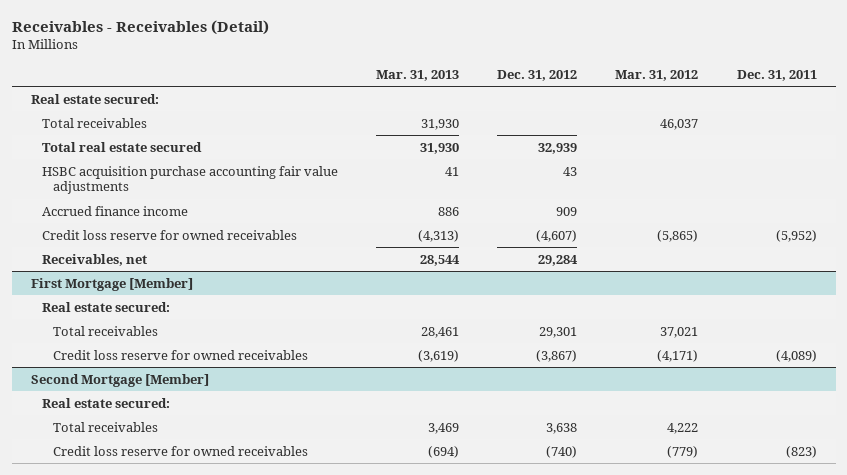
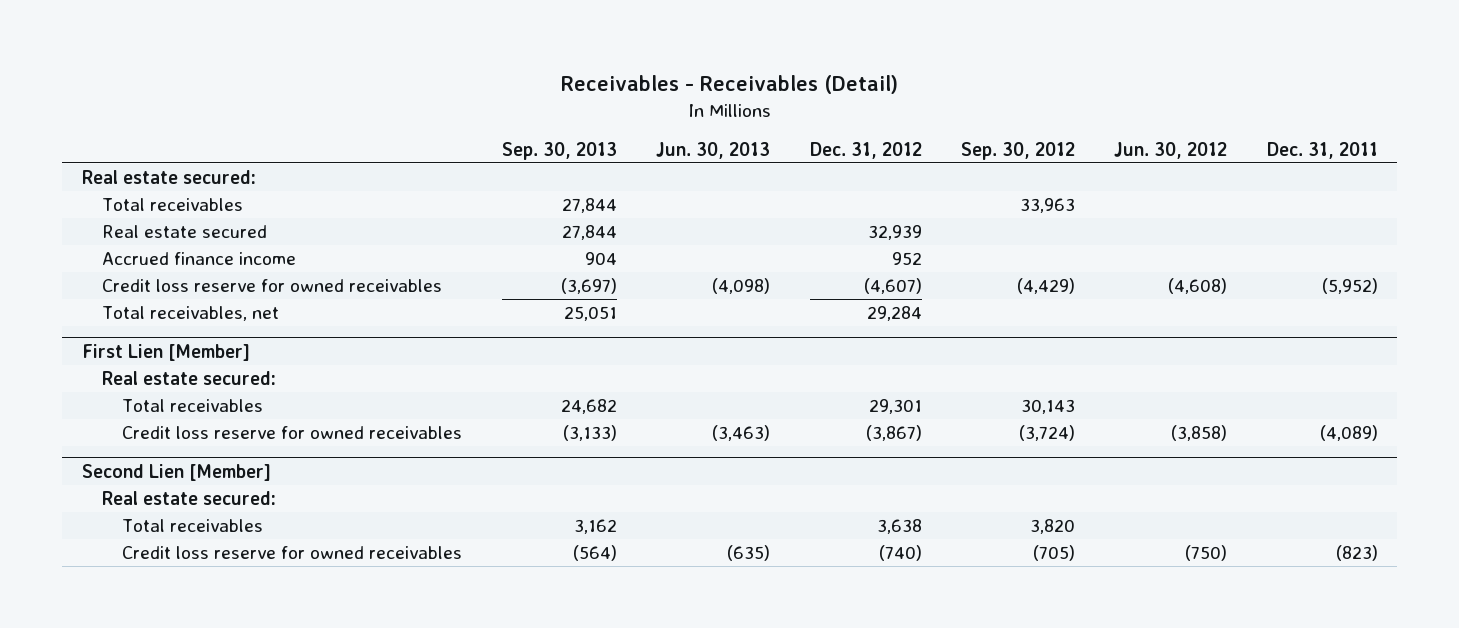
- | Mar. 31, 2013 | Dec. 31, 2012 | Mar. 31, 2012 | Dec. 31, 2011
+ | Sep. 30, 2013 | Jun. 30, 2013 | Dec. 31, 2012 | Sep. 30, 2012 | Jun. 30, 2012 | Dec. 31, 2011
- Total real estate secured | 31,930 | 32,939 | |
- HSBC acquisition purchase accounting fair value adjustments | 41 | 43 | |
- Accrued finance income | 886 | 909 | |
+ Real estate secured | 27,844 | | 32,939 | | |
+ Accrued finance income | 904 | | 952 | | |
- Receivables, net | 28,544 | 29,284 | |
- First Mortgage [Member]
+ Total receivables, net | 25,051 | | 29,284 | | |
+ First Lien [Member]
- Second Mortgage [Member]
+ Second Lien [Member]

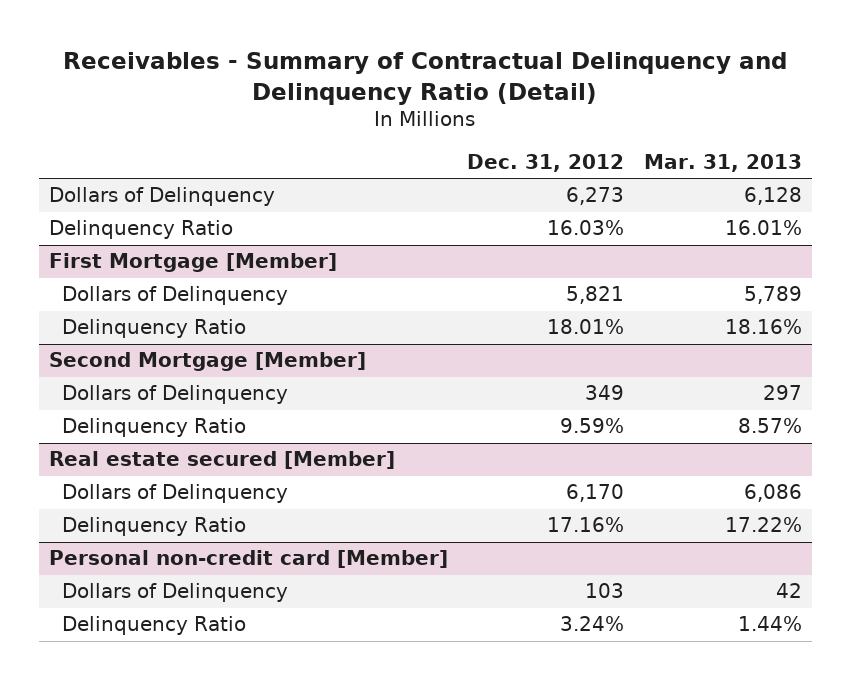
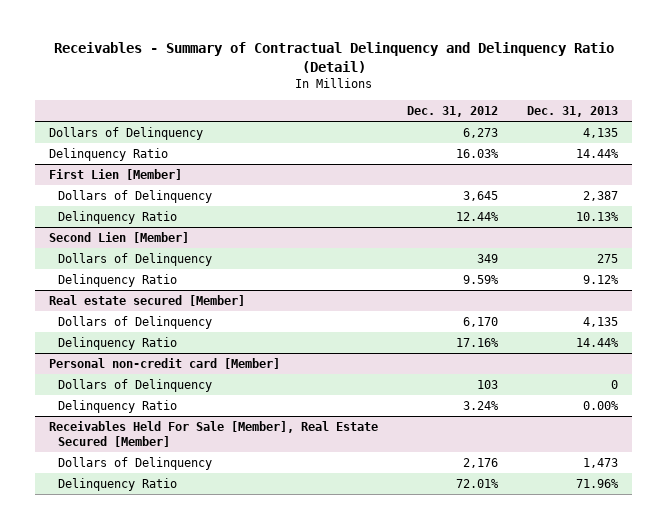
- | Dec. 31, 2012 | Mar. 31, 2013
+ | Dec. 31, 2012 | Dec. 31, 2013
- First Mortgage [Member]
- Dollars of Delinquency | 5,821 | 5,789
- Delinquency Ratio | 18.01% | 18.16%
- Second Mortgage [Member]
+ First Lien [Member]
+ Dollars of Delinquency | 3,645 | 2,387
+ Delinquency Ratio | 12.44% | 10.13%
+ Second Lien [Member]
+ Receivables Held For Sale [Member], Real Estate Secured [Member]
+ Dollars of Delinquency | 2,176 | 1,473
+ Delinquency Ratio | 72.01% | 71.96%

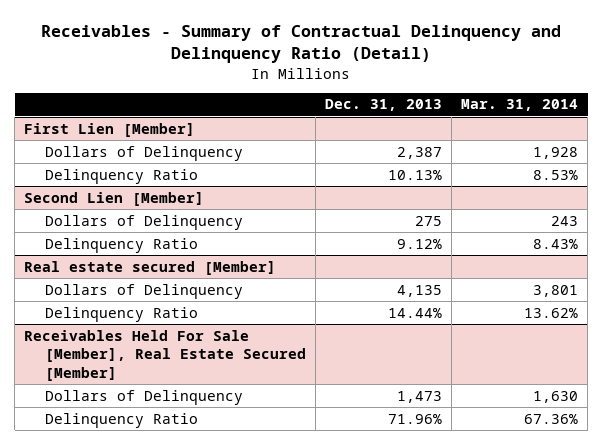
- | Dec. 31, 2012 | Dec. 31, 2013
+ | Dec. 31, 2013 | Mar. 31, 2014
- Dollars of Delinquency | 6,273 | 4,135
- Delinquency Ratio | 16.03% | 14.44%
- Personal non-credit card [Member]
- Dollars of Delinquency | 103 | 0
- Delinquency Ratio | 3.24% | 0.00%

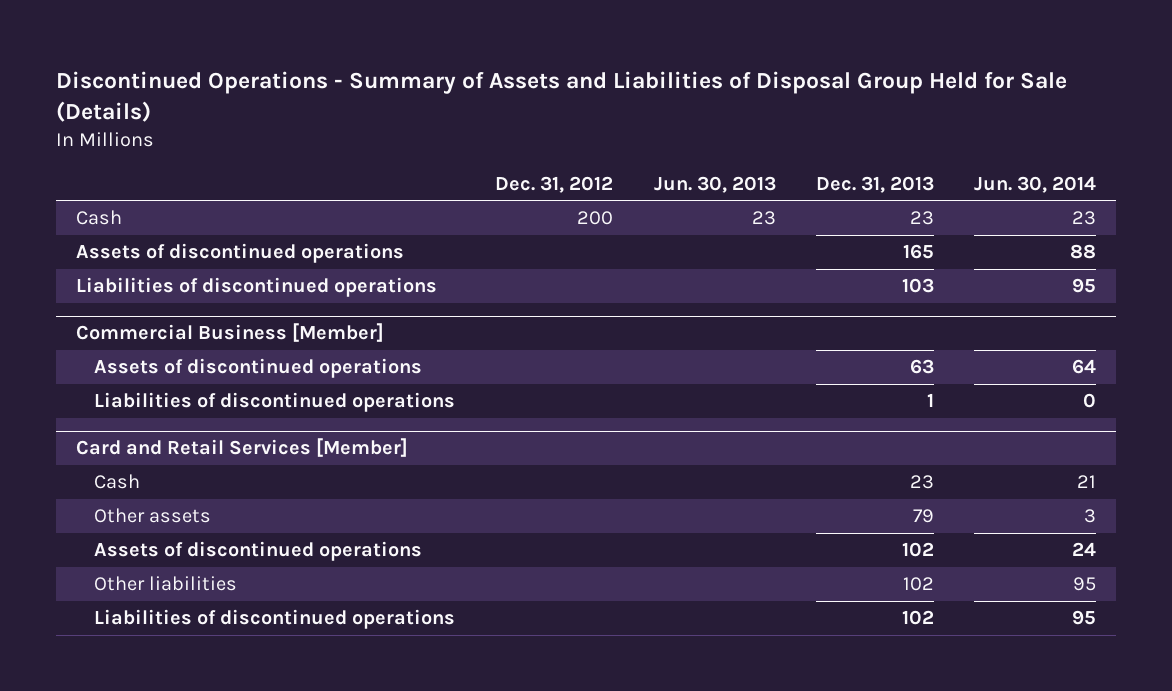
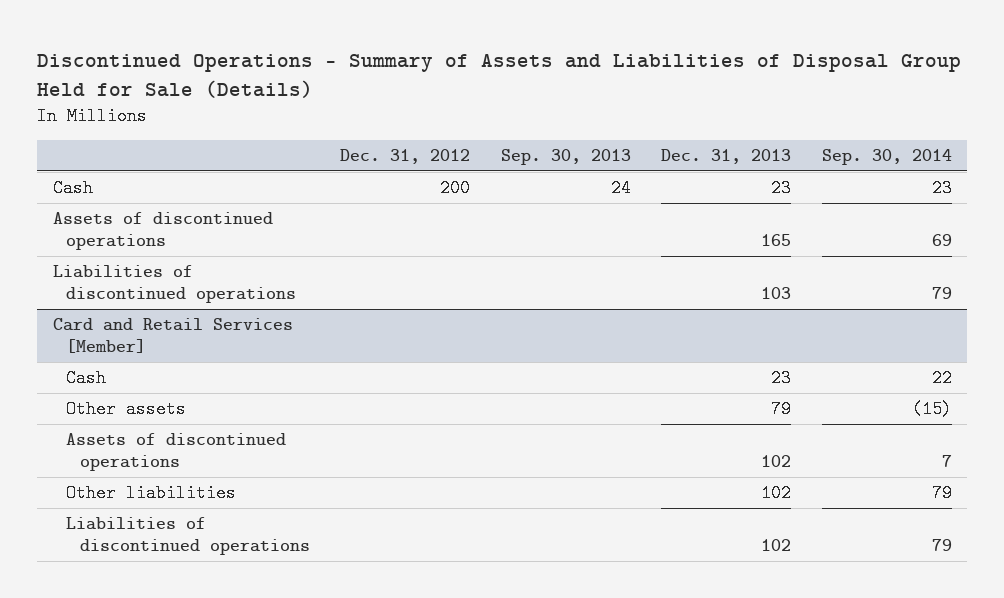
- | Dec. 31, 2012 | Jun. 30, 2013 | Dec. 31, 2013 | Jun. 30, 2014
+ | Dec. 31, 2012 | Sep. 30, 2013 | Dec. 31, 2013 | Sep. 30, 2014
- Commercial Business [Member]
- Assets of discontinued operations | | | 63 | 64
- Liabilities of discontinued operations | | | 1 | 0

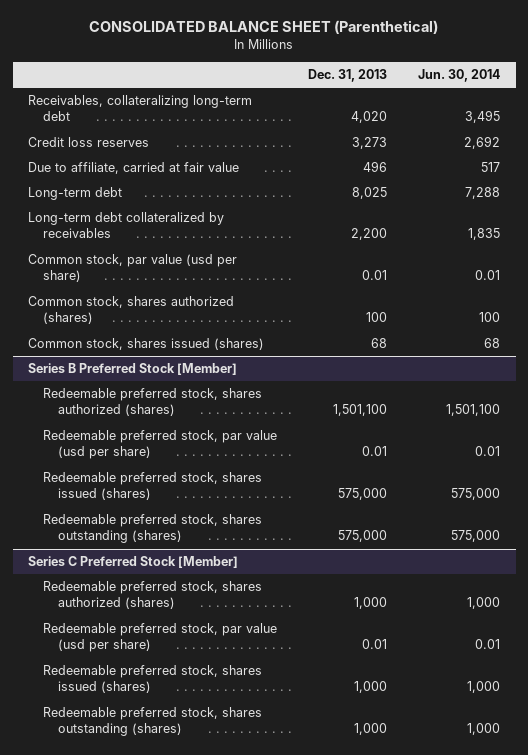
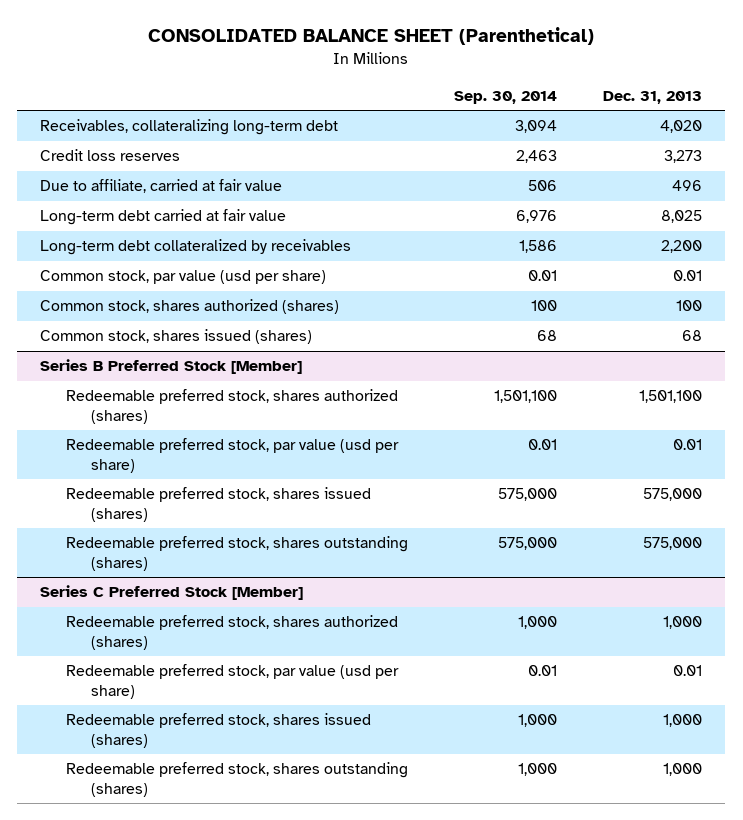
- | Dec. 31, 2013 | Jun. 30, 2014
+ | Sep. 30, 2014 | Dec. 31, 2013
- Long-term debt | 8,025 | 7,288
+ Long-term debt carried at fair value | 6,976 | 8,025

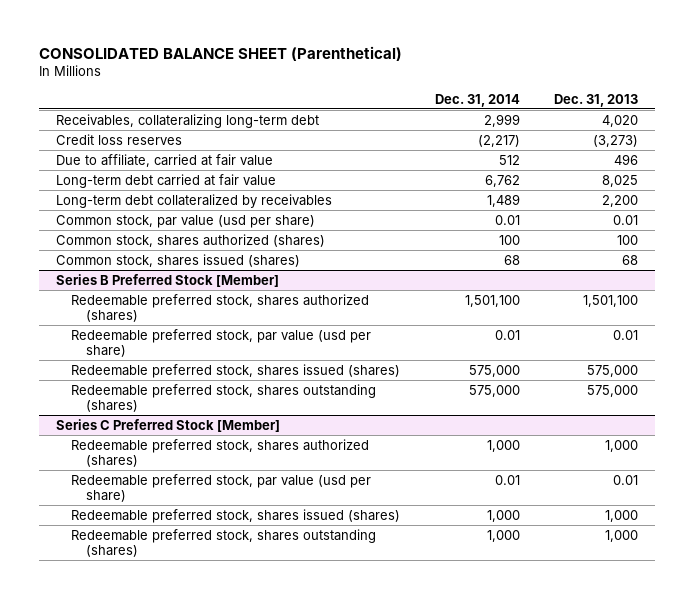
- | Sep. 30, 2014 | Dec. 31, 2013
+ | Dec. 31, 2014 | Dec. 31, 2013
- Credit loss reserves | 2,463 | 3,273
+ Credit loss reserves | (2,217) | (3,273)

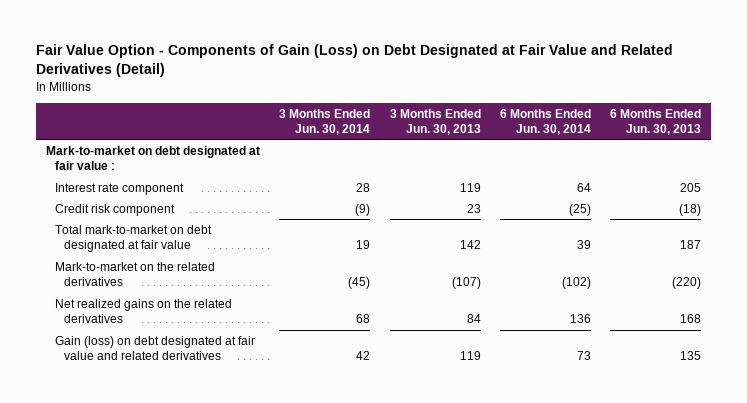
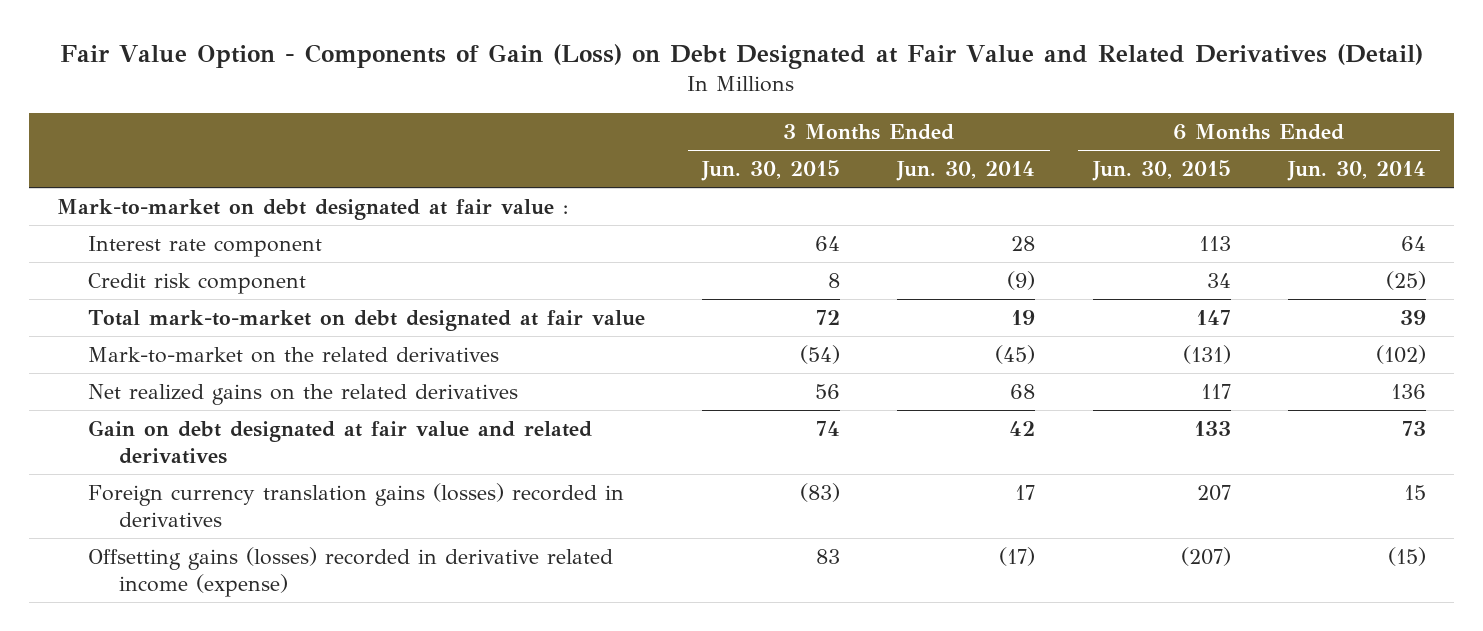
- | 3 Months Ended Jun. 30, 2014 | 3 Months Ended Jun. 30, 2013 | 6 Months Ended Jun. 30, 2014 | 6 Months Ended Jun. 30, 2013
+ | 3 Months Ended Jun. 30, 2015 | 3 Months Ended Jun. 30, 2014 | 6 Months Ended Jun. 30, 2015 | 6 Months Ended Jun. 30, 2014
- Gain (loss) on debt designated at fair value and related derivatives | 42 | 119 | 73 | 135
+ Gain on debt designated at fair value and related derivatives | 74 | 42 | 133 | 73
+ Foreign currency translation gains (losses) recorded in derivatives | (83) | 17 | 207 | 15
+ Offsetting gains (losses) recorded in derivative related income (expense) | 83 | (17) | (207) | (15)

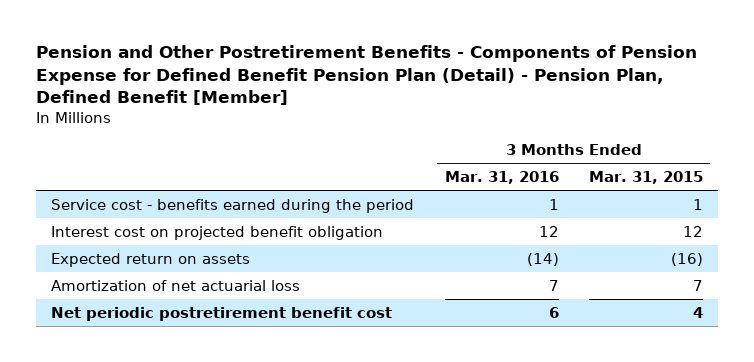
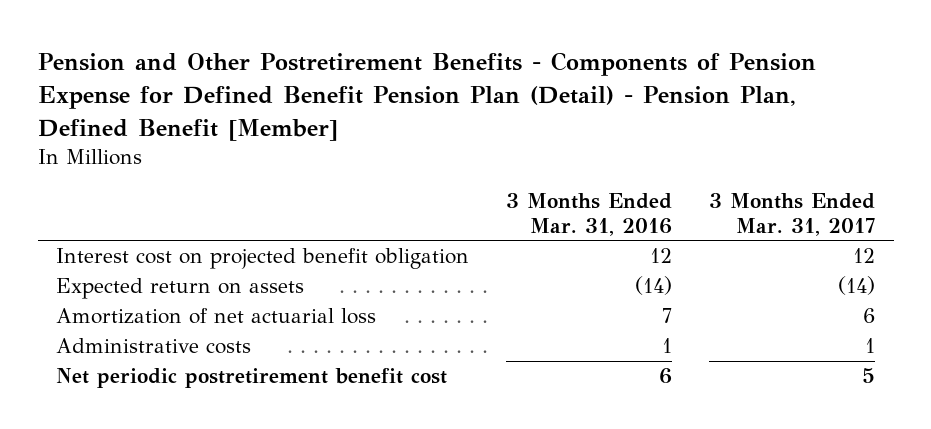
- | 3 Months Ended Mar. 31, 2016 | 3 Months Ended Mar. 31, 2015
+ | 3 Months Ended Mar. 31, 2016 | 3 Months Ended Mar. 31, 2017
- Service cost - benefits earned during the period | 1 | 1
+ Administrative costs | 1 | 1

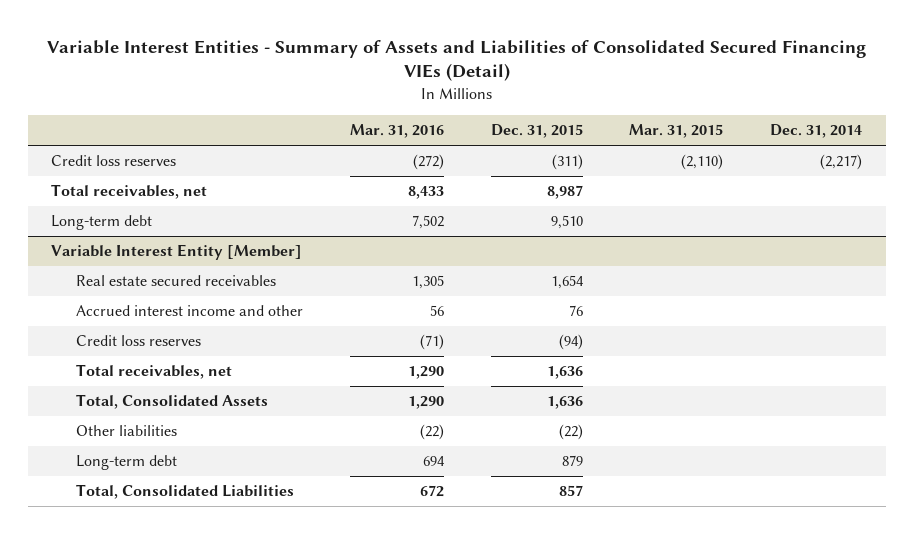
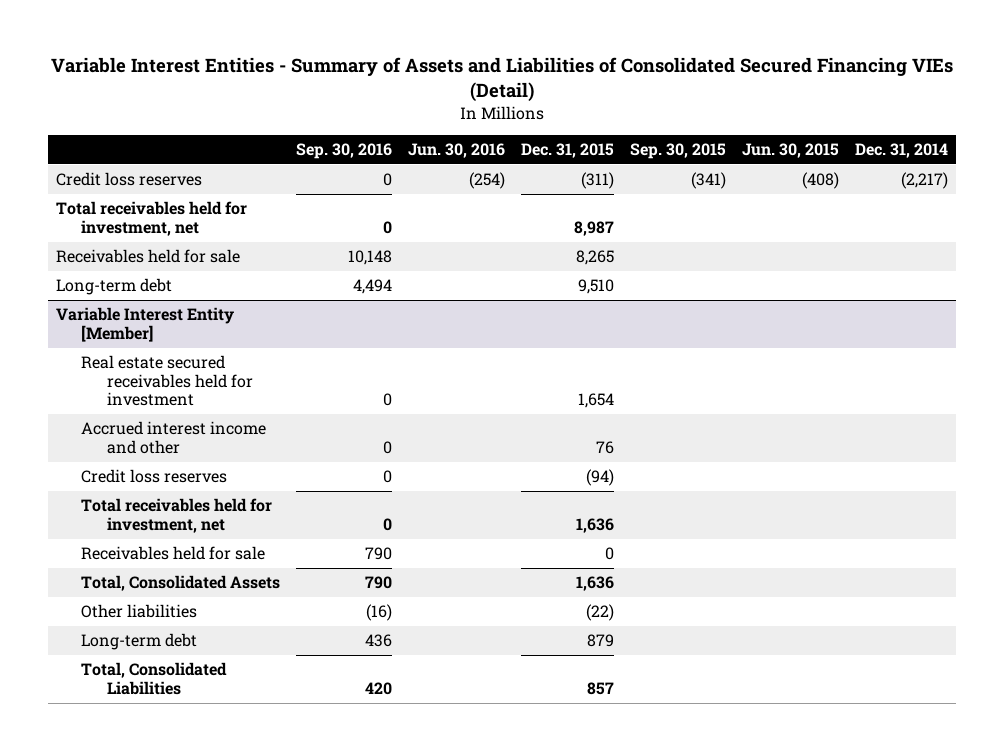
- | Mar. 31, 2016 | Dec. 31, 2015 | Mar. 31, 2015 | Dec. 31, 2014
+ | Sep. 30, 2016 | Jun. 30, 2016 | Dec. 31, 2015 | Sep. 30, 2015 | Jun. 30, 2015 | Dec. 31, 2014
- Total receivables, net | 8,433 | 8,987 | |
+ Total receivables held for investment, net | 0 | | 8,987 | | |
+ Receivables held for sale | 10,148 | | 8,265 | | |
@ Variable Interest Entity [Member]
- Real estate secured receivables | 1,305 | 1,654 | |
+ Real estate secured receivables held for investment | 0 | | 1,654 | | |
- Total receivables, net | 1,290 | 1,636 | |
+ Total receivables held for investment, net | 0 | | 1,636 | | |
+ Receivables held for sale | 790 | | 0 | | |

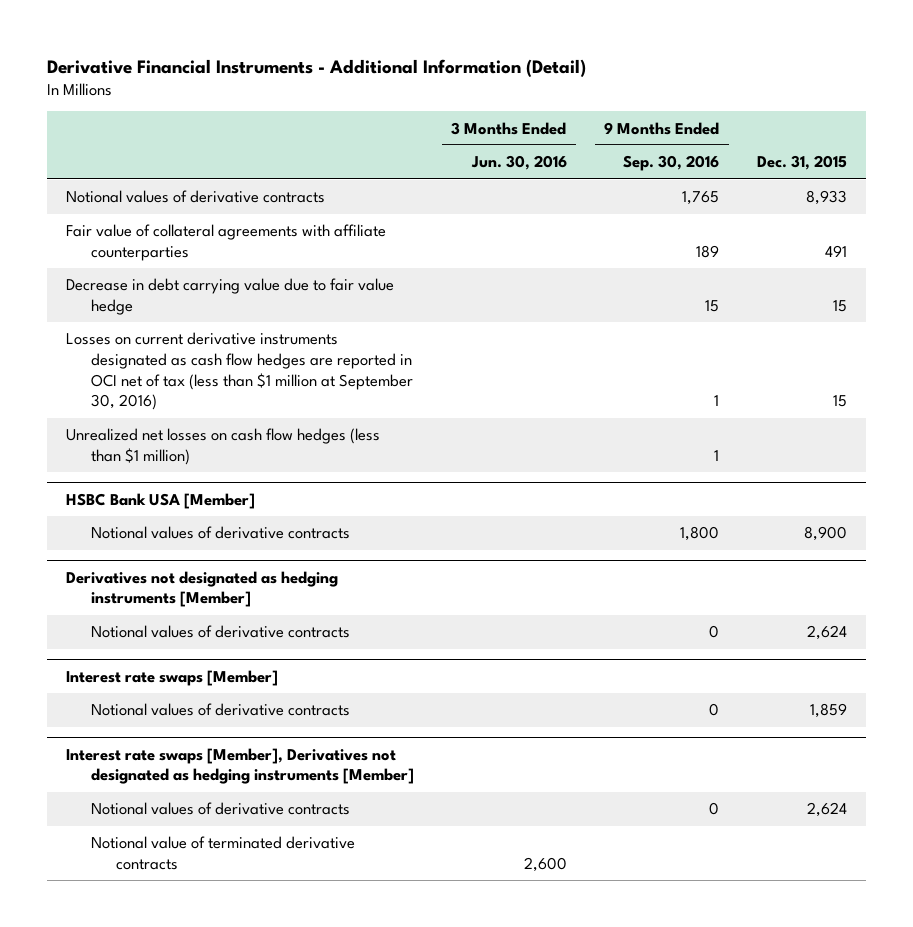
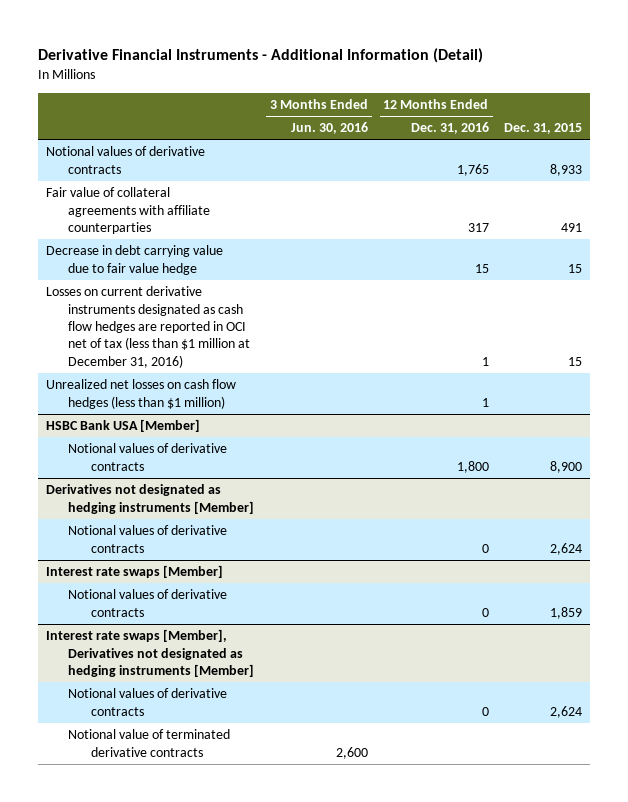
- | 3 Months Ended Jun. 30, 2016 | 9 Months Ended Sep. 30, 2016 | Dec. 31, 2015
+ | 3 Months Ended Jun. 30, 2016 | 12 Months Ended Dec. 31, 2016 | Dec. 31, 2015
- Losses on current derivative instruments designated as cash flow hedges are reported in OCI net of tax (less than $1 million at September 30, 2016) | | 1 | 15
+ Losses on current derivative instruments designated as cash flow hedges are reported in OCI net of tax (less than $1 million at December 31, 2016) | | 1 | 15

